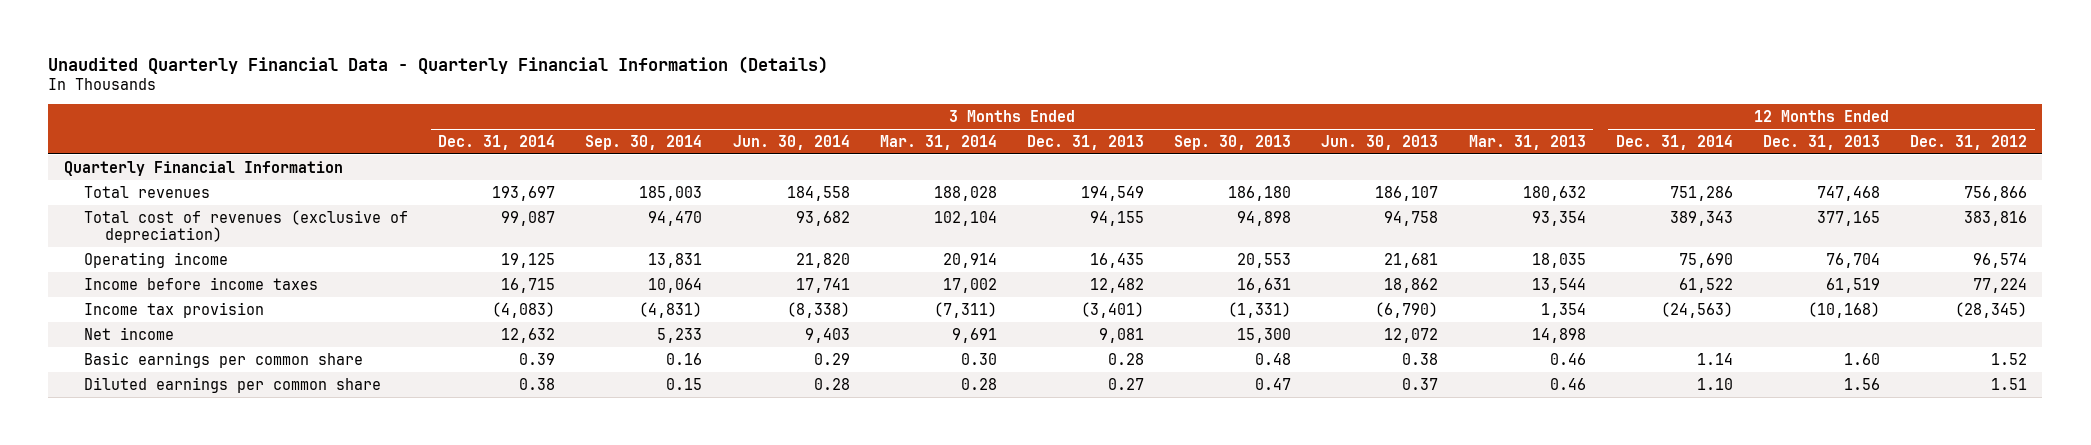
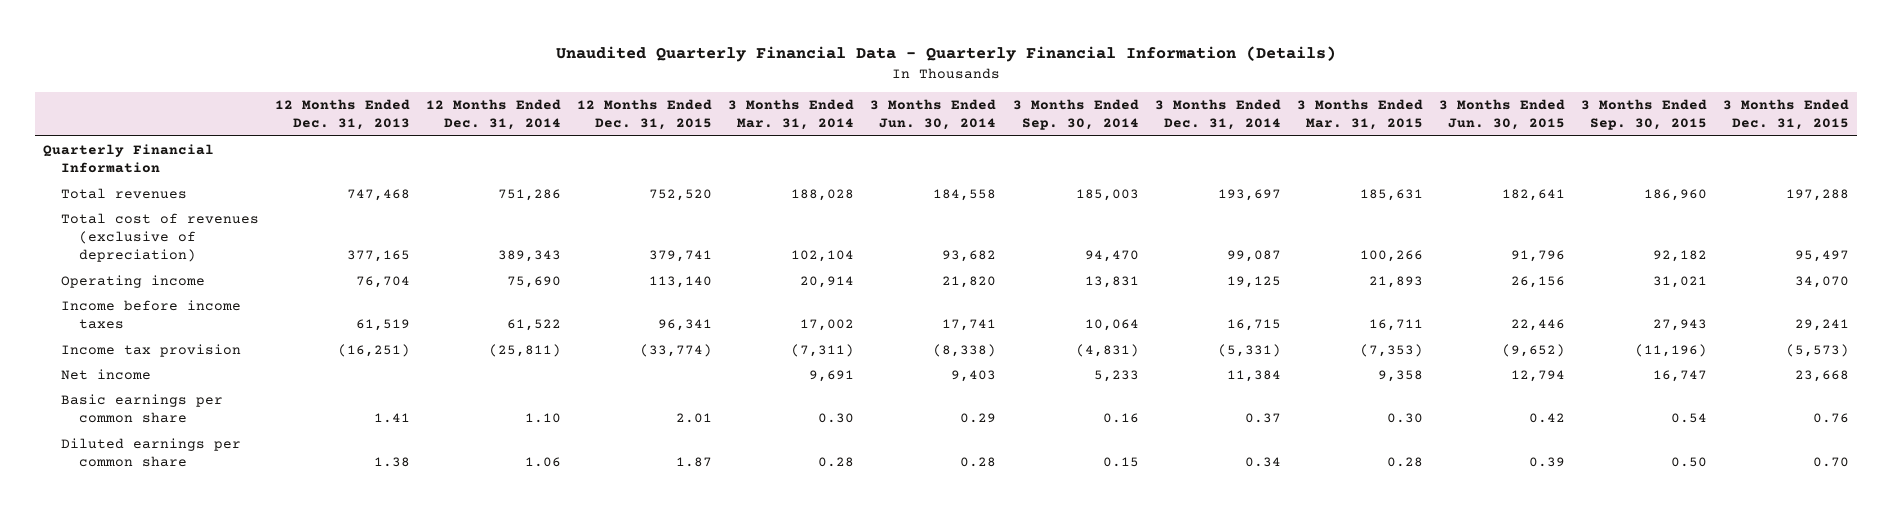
- | 3 Months Ended Dec. 31, 2014 | 3 Months Ended Sep. 30, 2014 | 3 Months Ended Jun. 30, 2014 | 3 Months Ended Mar. 31, 2014 | 3 Months Ended Dec. 31, 2013 | 3 Months Ended Sep. 30, 2013 | 3 Months Ended Jun. 30, 2013 | 3 Months Ended Mar. 31, 2013 | 12 Months Ended Dec. 31, 2014 | 12 Months Ended Dec. 31, 2013 | 12 Months Ended Dec. 31, 2012
+ | 12 Months Ended Dec. 31, 2013 | 12 Months Ended Dec. 31, 2014 | 12 Months Ended Dec. 31, 2015 | 3 Months Ended Mar. 31, 2014 | 3 Months Ended Jun. 30, 2014 | 3 Months Ended Sep. 30, 2014 | 3 Months Ended Dec. 31, 2014 | 3 Months Ended Mar. 31, 2015 | 3 Months Ended Jun. 30, 2015 | 3 Months Ended Sep. 30, 2015 | 3 Months Ended Dec. 31, 2015
- Income tax provision | (4,083) | (4,831) | (8,338) | (7,311) | (3,401) | (1,331) | (6,790) | 1,354 | (24,563) | (10,168) | (28,345)
- Net income | 12,632 | 5,233 | 9,403 | 9,691 | 9,081 | 15,300 | 12,072 | 14,898 | | |
- Basic earnings per common share | 0.39 | 0.16 | 0.29 | 0.30 | 0.28 | 0.48 | 0.38 | 0.46 | 1.14 | 1.60 | 1.52
- Diluted earnings per common share | 0.38 | 0.15 | 0.28 | 0.28 | 0.27 | 0.47 | 0.37 | 0.46 | 1.10 | 1.56 | 1.51
+ Income tax provision | (16,251) | (25,811) | (33,774) | (7,311) | (8,338) | (4,831) | (5,331) | (7,353) | (9,652) | (11,196) | (5,573)
+ Net income | | | | 9,691 | 9,403 | 5,233 | 11,384 | 9,358 | 12,794 | 16,747 | 23,668
+ Basic earnings per common share | 1.41 | 1.10 | 2.01 | 0.30 | 0.29 | 0.16 | 0.37 | 0.30 | 0.42 | 0.54 | 0.76
+ Diluted earnings per common share | 1.38 | 1.06 | 1.87 | 0.28 | 0.28 | 0.15 | 0.34 | 0.28 | 0.39 | 0.50 | 0.70

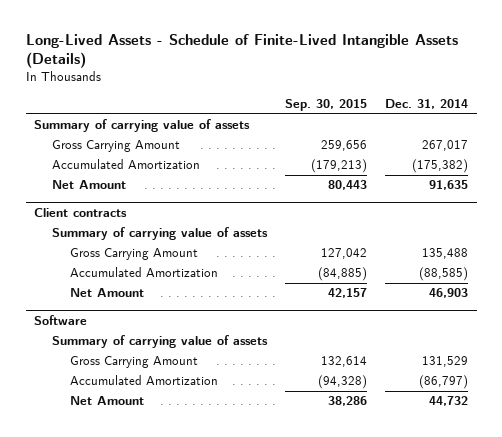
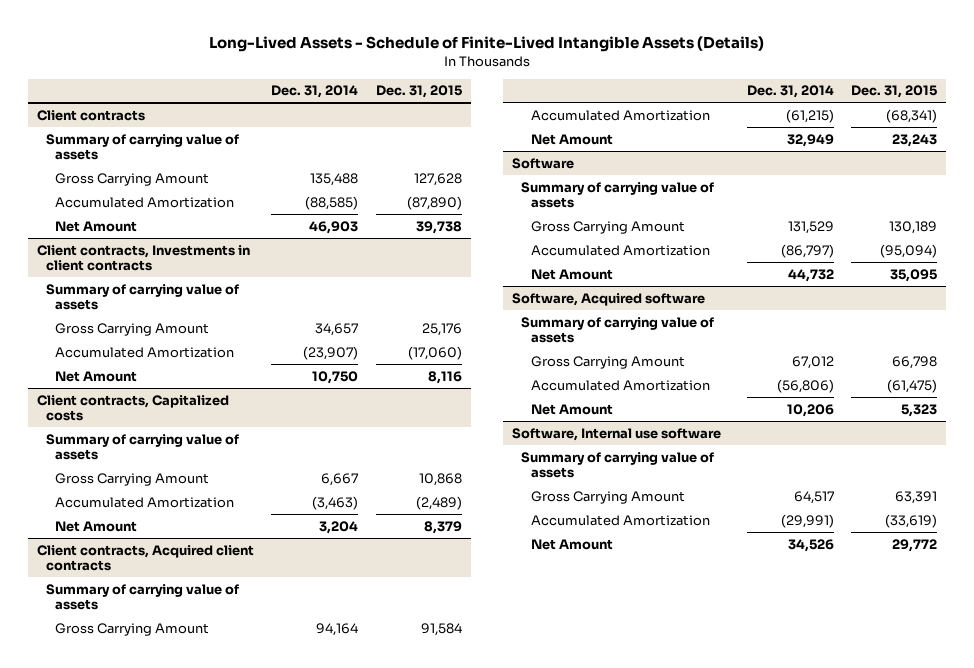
- | Sep. 30, 2015 | Dec. 31, 2014
+ | Dec. 31, 2014 | Dec. 31, 2015
- Summary of carrying value of assets
- Gross Carrying Amount | 259,656 | 267,017
- Accumulated Amortization | (179,213) | (175,382)
- Net Amount | 80,443 | 91,635
+ Client contracts, Investments in client contracts
+ Summary of carrying value of assets
+ Gross Carrying Amount | 34,657 | 25,176
+ Accumulated Amortization | (23,907) | (17,060)
+ Net Amount | 10,750 | 8,116
+ Client contracts, Capitalized costs
+ Summary of carrying value of assets
+ Gross Carrying Amount | 6,667 | 10,868
+ Accumulated Amortization | (3,463) | (2,489)
+ Net Amount | 3,204 | 8,379
+ Client contracts, Acquired client contracts
+ Summary of carrying value of assets
+ Gross Carrying Amount | 94,164 | 91,584
+ Accumulated Amortization | (61,215) | (68,341)
+ Net Amount | 32,949 | 23,243
+ Software, Acquired software
+ Summary of carrying value of assets
+ Gross Carrying Amount | 67,012 | 66,798
+ Accumulated Amortization | (56,806) | (61,475)
+ Net Amount | 10,206 | 5,323
+ Software, Internal use software
+ Summary of carrying value of assets
+ Gross Carrying Amount | 64,517 | 63,391
+ Accumulated Amortization | (29,991) | (33,619)
+ Net Amount | 34,526 | 29,772

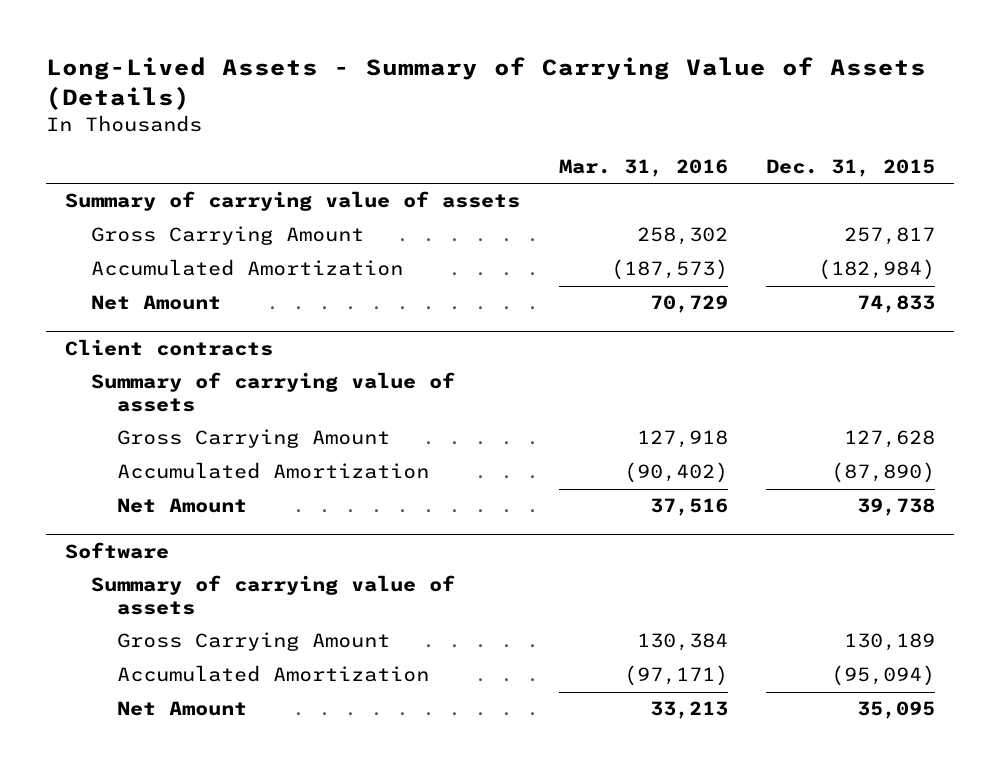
- Long-Lived Assets - Schedule of Finite-Lived Intangible Assets (Details)
+ Long-Lived Assets - Summary of Carrying Value of Assets (Details)
- | Dec. 31, 2014 | Dec. 31, 2015
+ | Mar. 31, 2016 | Dec. 31, 2015
+ Summary of carrying value of assets
+ Gross Carrying Amount | 258,302 | 257,817
+ Accumulated Amortization | (187,573) | (182,984)
+ Net Amount | 70,729 | 74,833
- Client contracts, Investments in client contracts
- Summary of carrying value of assets
- Gross Carrying Amount | 34,657 | 25,176
- Accumulated Amortization | (23,907) | (17,060)
- Net Amount | 10,750 | 8,116
- Client contracts, Capitalized costs
- Summary of carrying value of assets
- Gross Carrying Amount | 6,667 | 10,868
- Accumulated Amortization | (3,463) | (2,489)
- Net Amount | 3,204 | 8,379
- Client contracts, Acquired client contracts
- Summary of carrying value of assets
- Gross Carrying Amount | 94,164 | 91,584
- Accumulated Amortization | (61,215) | (68,341)
- Net Amount | 32,949 | 23,243
- Software, Acquired software
- Summary of carrying value of assets
- Gross Carrying Amount | 67,012 | 66,798
- Accumulated Amortization | (56,806) | (61,475)
- Net Amount | 10,206 | 5,323
- Software, Internal use software
- Summary of carrying value of assets
- Gross Carrying Amount | 64,517 | 63,391
- Accumulated Amortization | (29,991) | (33,619)
- Net Amount | 34,526 | 29,772

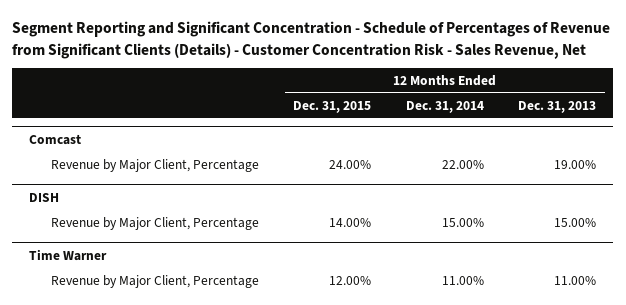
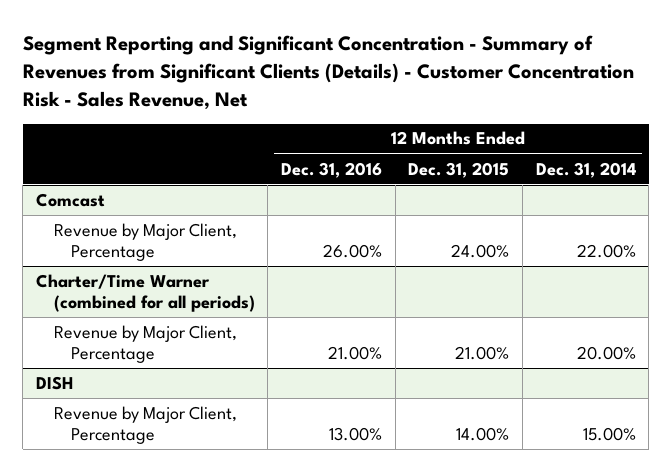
- Segment Reporting and Significant Concentration - Schedule of Percentages of Revenue from Significant Clients (Details) - Customer Concentration Risk - Sales Revenue, Net
+ Segment Reporting and Significant Concentration - Summary of Revenues from Significant Clients (Details) - Customer Concentration Risk - Sales Revenue, Net
- | 12 Months Ended Dec. 31, 2015 | 12 Months Ended Dec. 31, 2014 | 12 Months Ended Dec. 31, 2013
+ | 12 Months Ended Dec. 31, 2016 | 12 Months Ended Dec. 31, 2015 | 12 Months Ended Dec. 31, 2014
+ Charter/Time Warner (combined for all periods)
+ Revenue by Major Client, Percentage | 21.00% | 21.00% | 20.00%
- Time Warner
- Revenue by Major Client, Percentage | 12.00% | 11.00% | 11.00%

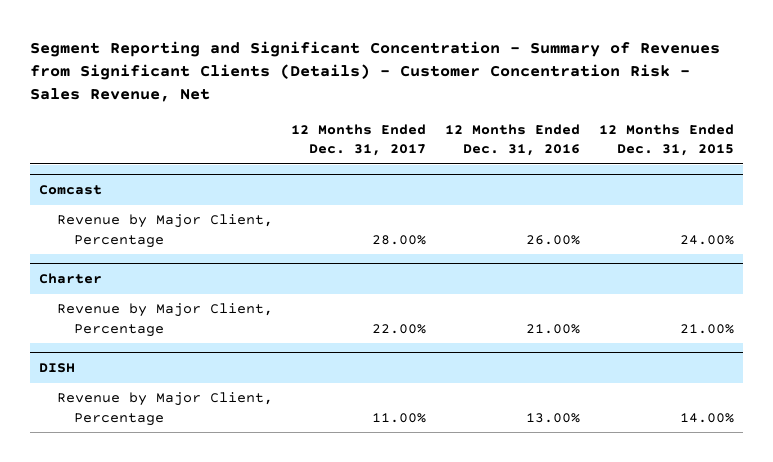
- | 12 Months Ended Dec. 31, 2016 | 12 Months Ended Dec. 31, 2015 | 12 Months Ended Dec. 31, 2014
+ | 12 Months Ended Dec. 31, 2017 | 12 Months Ended Dec. 31, 2016 | 12 Months Ended Dec. 31, 2015
- Charter/Time Warner (combined for all periods)
+ Charter

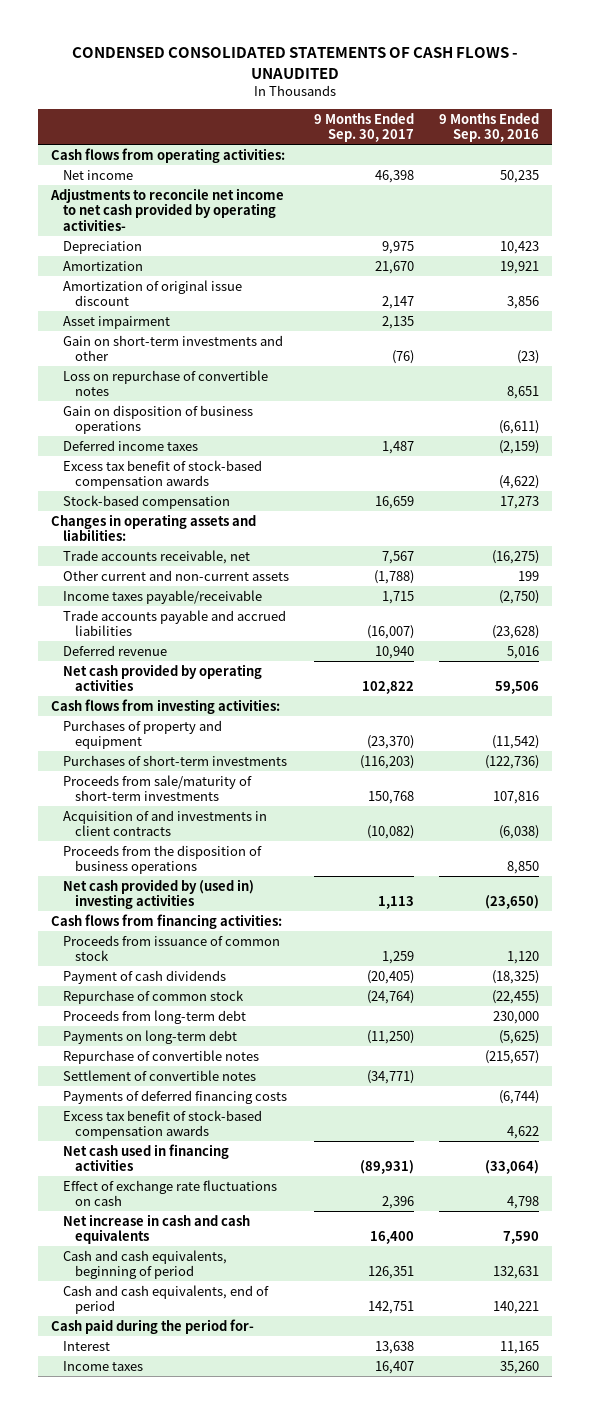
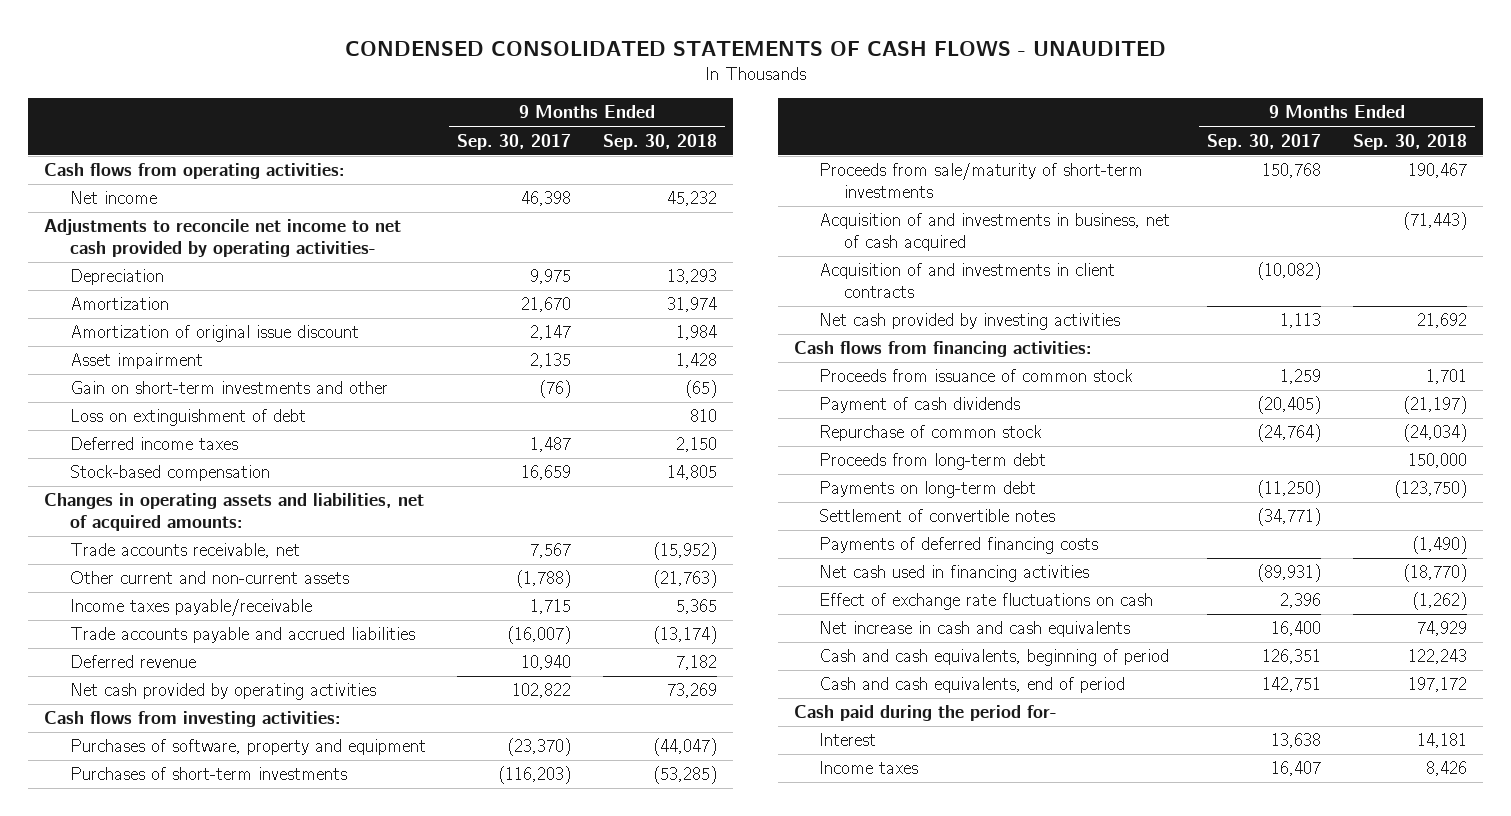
- | 9 Months Ended Sep. 30, 2017 | 9 Months Ended Sep. 30, 2016
+ | 9 Months Ended Sep. 30, 2017 | 9 Months Ended Sep. 30, 2018
- Loss on repurchase of convertible notes | | 8,651
- Gain on disposition of business operations | | (6,611)
+ Loss on extinguishment of debt | | 810
- Excess tax benefit of stock-based compensation awards | | (4,622)
- Changes in operating assets and liabilities:
+ Changes in operating assets and liabilities, net of acquired amounts:
- Purchases of property and equipment | (23,370) | (11,542)
+ Purchases of software, property and equipment | (23,370) | (44,047)
+ Acquisition of and investments in business, net of cash acquired | | (71,443)
- Proceeds from the disposition of business operations | | 8,850
- Net cash provided by (used in) investing activities | 1,113 | (23,650)
+ Net cash provided by investing activities | 1,113 | 21,692
- Repurchase of convertible notes | | (215,657)
- Excess tax benefit of stock-based compensation awards | | 4,622

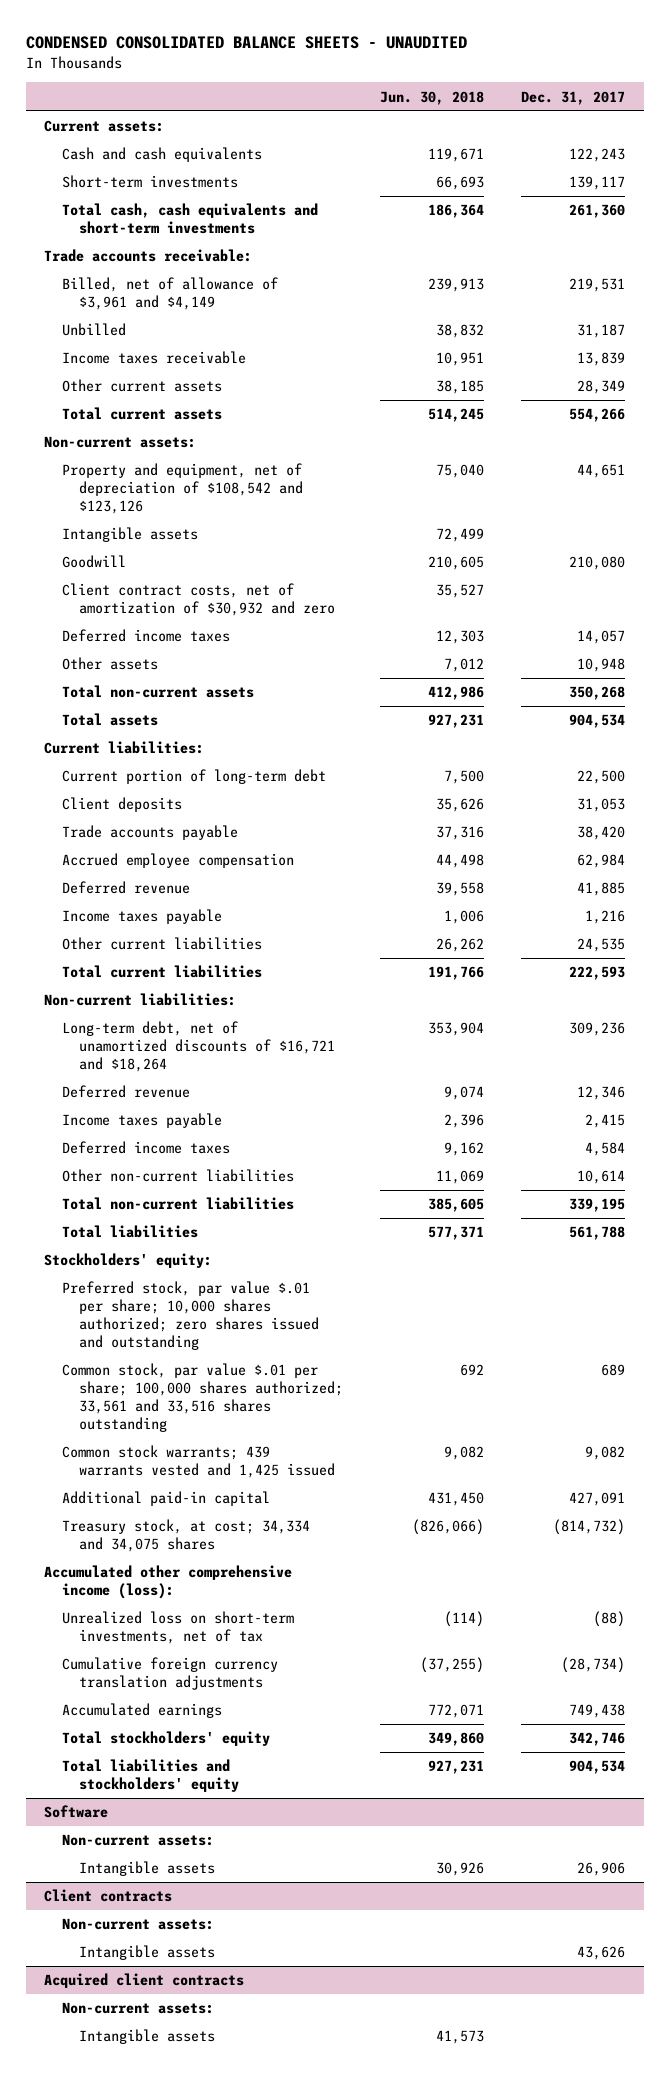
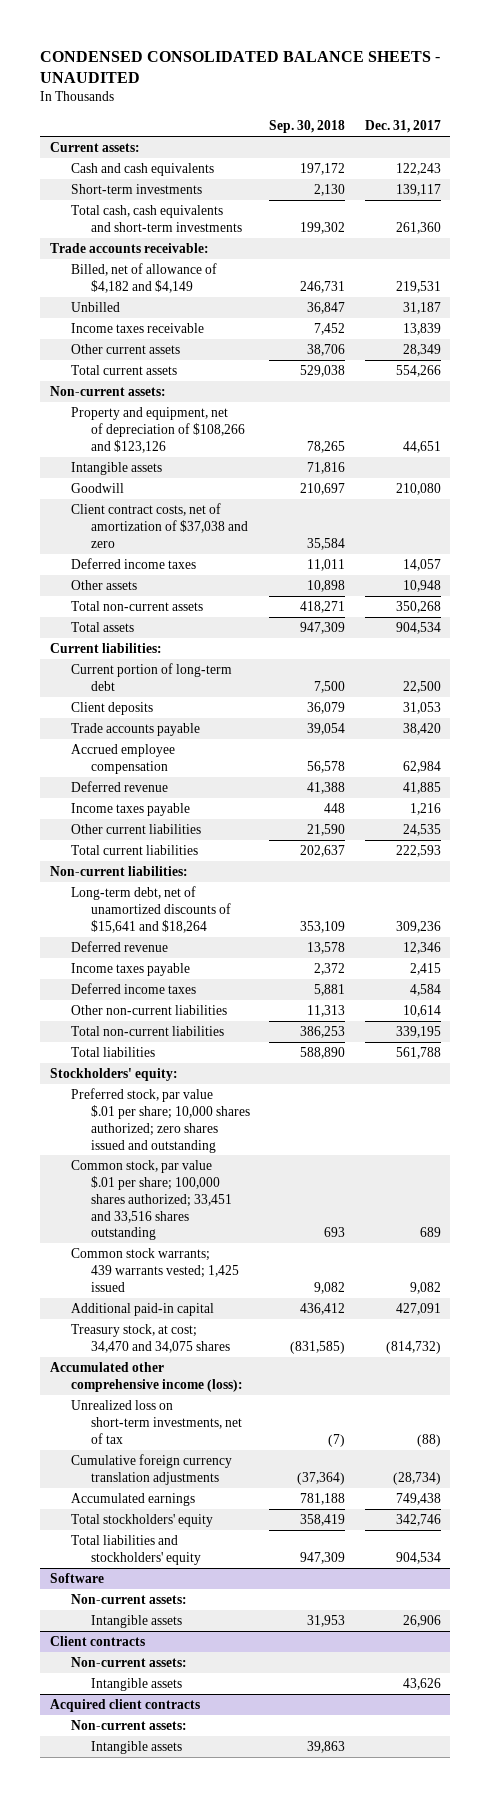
- | Jun. 30, 2018 | Dec. 31, 2017
+ | Sep. 30, 2018 | Dec. 31, 2017
- Billed, net of allowance of $3,961 and $4,149 | 239,913 | 219,531
+ Billed, net of allowance of $4,182 and $4,149 | 246,731 | 219,531
- Property and equipment, net of depreciation of $108,542 and $123,126 | 75,040 | 44,651
+ Property and equipment, net of depreciation of $108,266 and $123,126 | 78,265 | 44,651
- Client contract costs, net of amortization of $30,932 and zero | 35,527 |
+ Client contract costs, net of amortization of $37,038 and zero | 35,584 |
- Long-term debt, net of unamortized discounts of $16,721 and $18,264 | 353,904 | 309,236
+ Long-term debt, net of unamortized discounts of $15,641 and $18,264 | 353,109 | 309,236
- Common stock, par value $.01 per share; 100,000 shares authorized; 33,561 and 33,516 shares outstanding | 692 | 689
- Common stock warrants; 439 warrants vested and 1,425 issued | 9,082 | 9,082
+ Common stock, par value $.01 per share; 100,000 shares authorized; 33,451 and 33,516 shares outstanding | 693 | 689
+ Common stock warrants; 439 warrants vested; 1,425 issued | 9,082 | 9,082
- Treasury stock, at cost; 34,334 and 34,075 shares | (826,066) | (814,732)
+ Treasury stock, at cost; 34,470 and 34,075 shares | (831,585) | (814,732)

